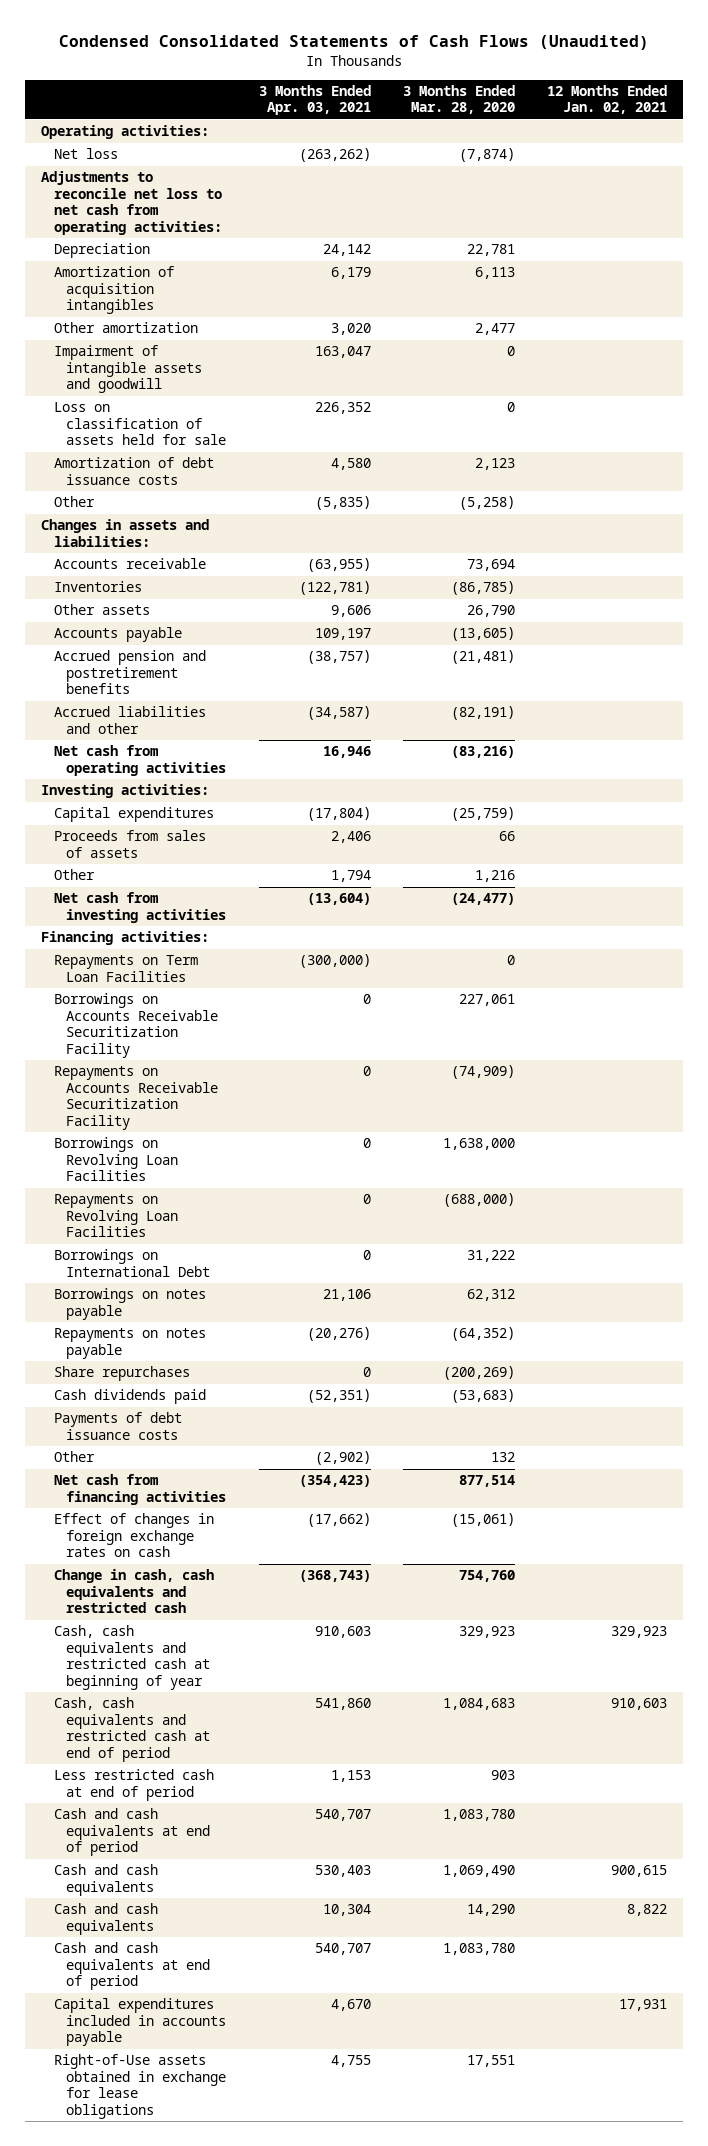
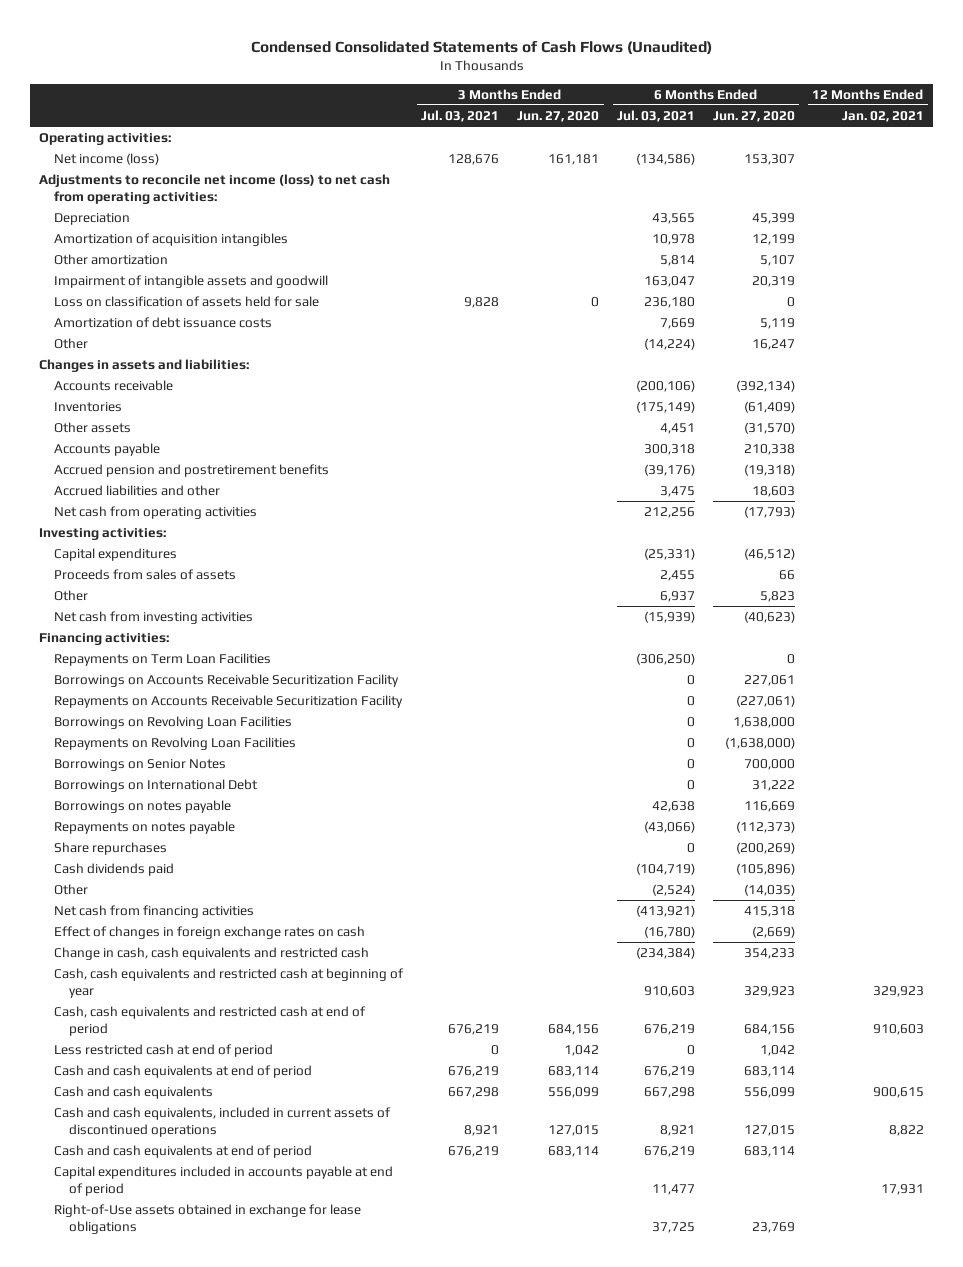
- | 3 Months Ended Apr. 03, 2021 | 3 Months Ended Mar. 28, 2020 | 12 Months Ended Jan. 02, 2021
+ | 3 Months Ended Jul. 03, 2021 | 3 Months Ended Jun. 27, 2020 | 6 Months Ended Jul. 03, 2021 | 6 Months Ended Jun. 27, 2020 | 12 Months Ended Jan. 02, 2021
- Net loss | (263,262) | (7,874) |
- Adjustments to reconcile net loss to net cash from operating activities:
+ Net income (loss) | 128,676 | 161,181 | (134,586) | 153,307 |
+ Adjustments to reconcile net income (loss) to net cash from operating activities:
+ Borrowings on Senior Notes | | | 0 | 700,000 |
- Payments of debt issuance costs
- Cash and cash equivalents | 10,304 | 14,290 | 8,822
+ Cash and cash equivalents, included in current assets of discontinued operations | 8,921 | 127,015 | 8,921 | 127,015 | 8,822
- Capital expenditures included in accounts payable | 4,670 | | 17,931
+ Capital expenditures included in accounts payable at end of period | | | 11,477 | | 17,931

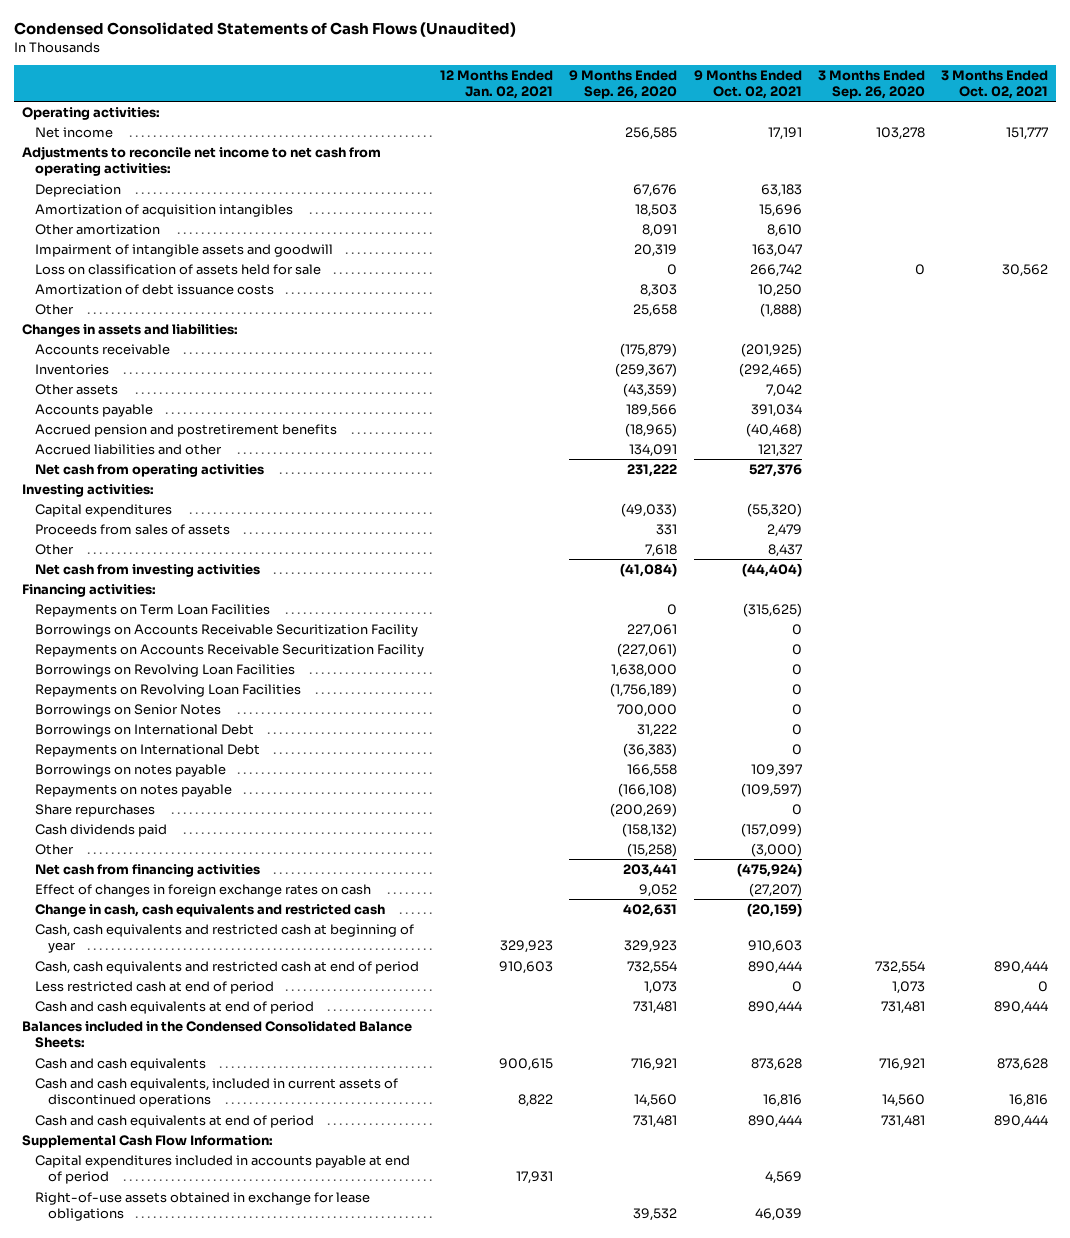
- | 3 Months Ended Jul. 03, 2021 | 3 Months Ended Jun. 27, 2020 | 6 Months Ended Jul. 03, 2021 | 6 Months Ended Jun. 27, 2020 | 12 Months Ended Jan. 02, 2021
+ | 12 Months Ended Jan. 02, 2021 | 9 Months Ended Sep. 26, 2020 | 9 Months Ended Oct. 02, 2021 | 3 Months Ended Sep. 26, 2020 | 3 Months Ended Oct. 02, 2021
- Net income (loss) | 128,676 | 161,181 | (134,586) | 153,307 |
- Adjustments to reconcile net income (loss) to net cash from operating activities:
+ Net income | | 256,585 | 17,191 | 103,278 | 151,777
+ Adjustments to reconcile net income to net cash from operating activities:
+ Repayments on International Debt | | (36,383) | 0 | |
+ Balances included in the Condensed Consolidated Balance Sheets:
+ Supplemental Cash Flow Information:
- Right-of-Use assets obtained in exchange for lease obligations | | | 37,725 | 23,769 |
+ Right-of-use assets obtained in exchange for lease obligations | | 39,532 | 46,039 | |

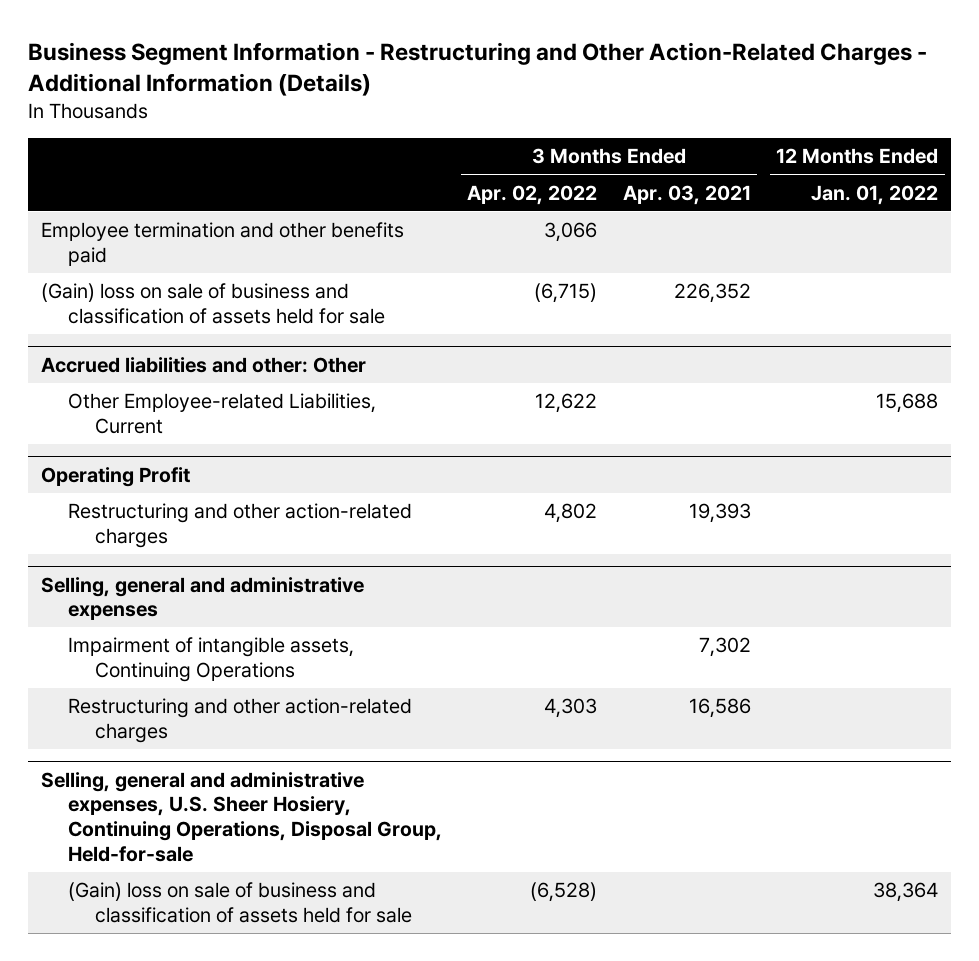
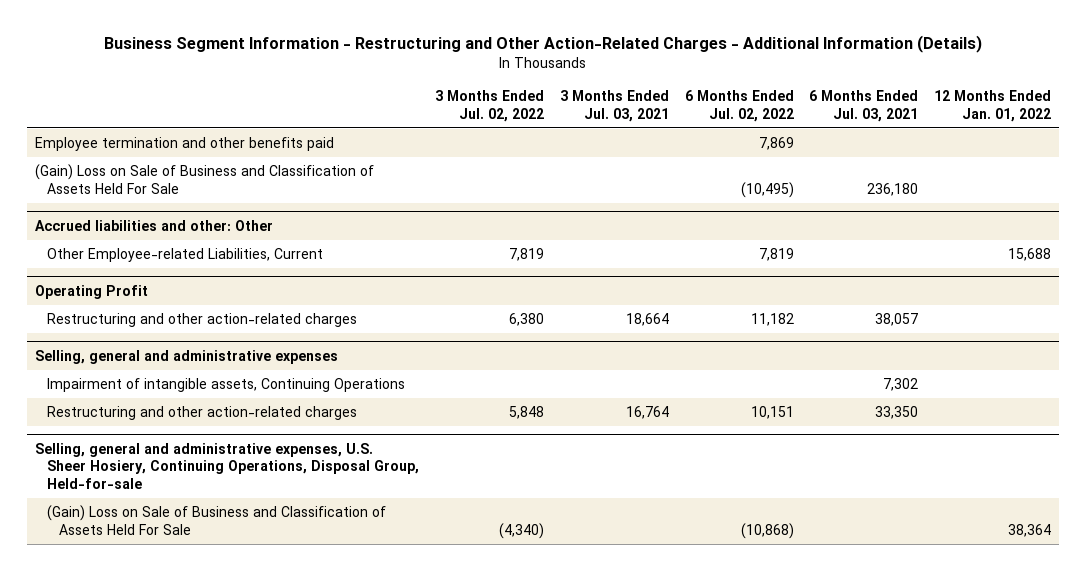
- | 3 Months Ended Apr. 02, 2022 | 3 Months Ended Apr. 03, 2021 | 12 Months Ended Jan. 01, 2022
+ | 3 Months Ended Jul. 02, 2022 | 3 Months Ended Jul. 03, 2021 | 6 Months Ended Jul. 02, 2022 | 6 Months Ended Jul. 03, 2021 | 12 Months Ended Jan. 01, 2022
- (Gain) loss on sale of business and classification of assets held for sale | (6,715) | 226,352 |
+ (Gain) Loss on Sale of Business and Classification of Assets Held For Sale | | | (10,495) | 236,180 |
@ Selling, general and administrative expenses, U.S. Sheer Hosiery, Continuing Operations, Disposal Group, Held-for-sale
- (Gain) loss on sale of business and classification of assets held for sale | (6,528) | | 38,364
+ (Gain) Loss on Sale of Business and Classification of Assets Held For Sale | (4,340) | | (10,868) | | 38,364

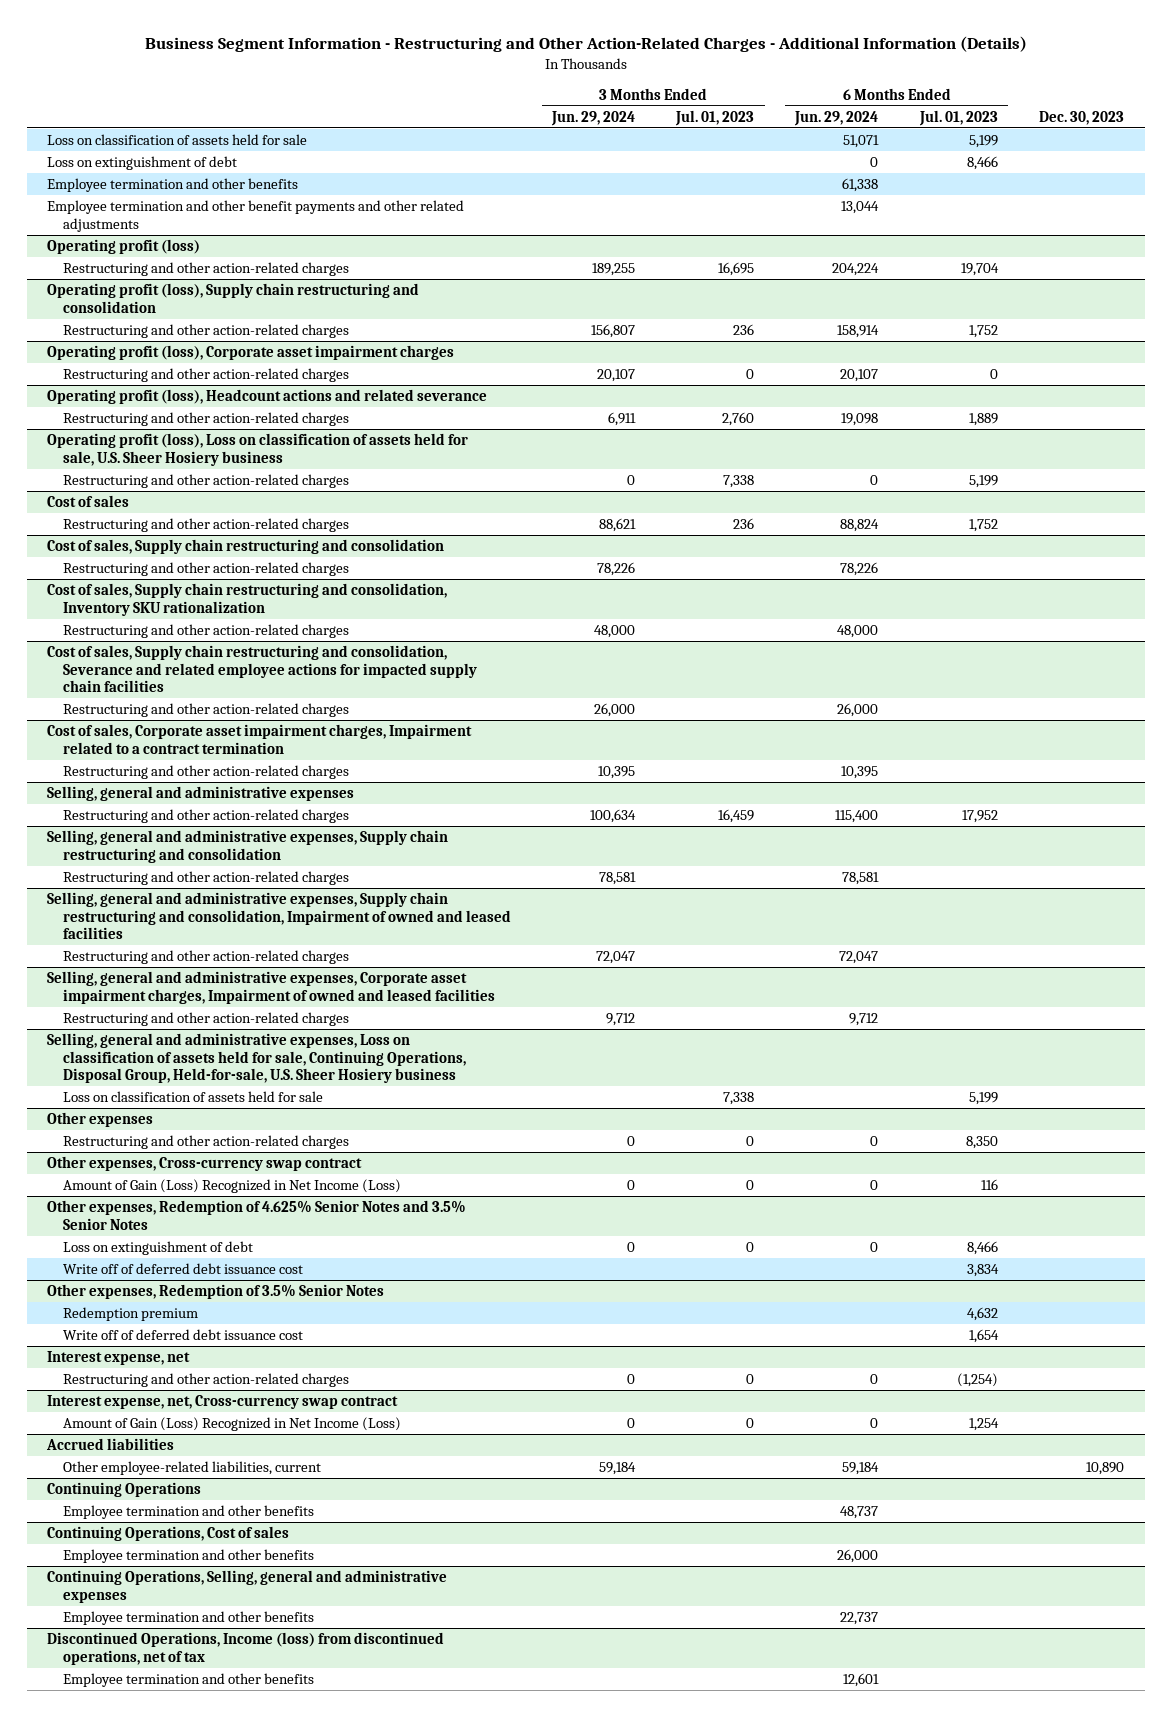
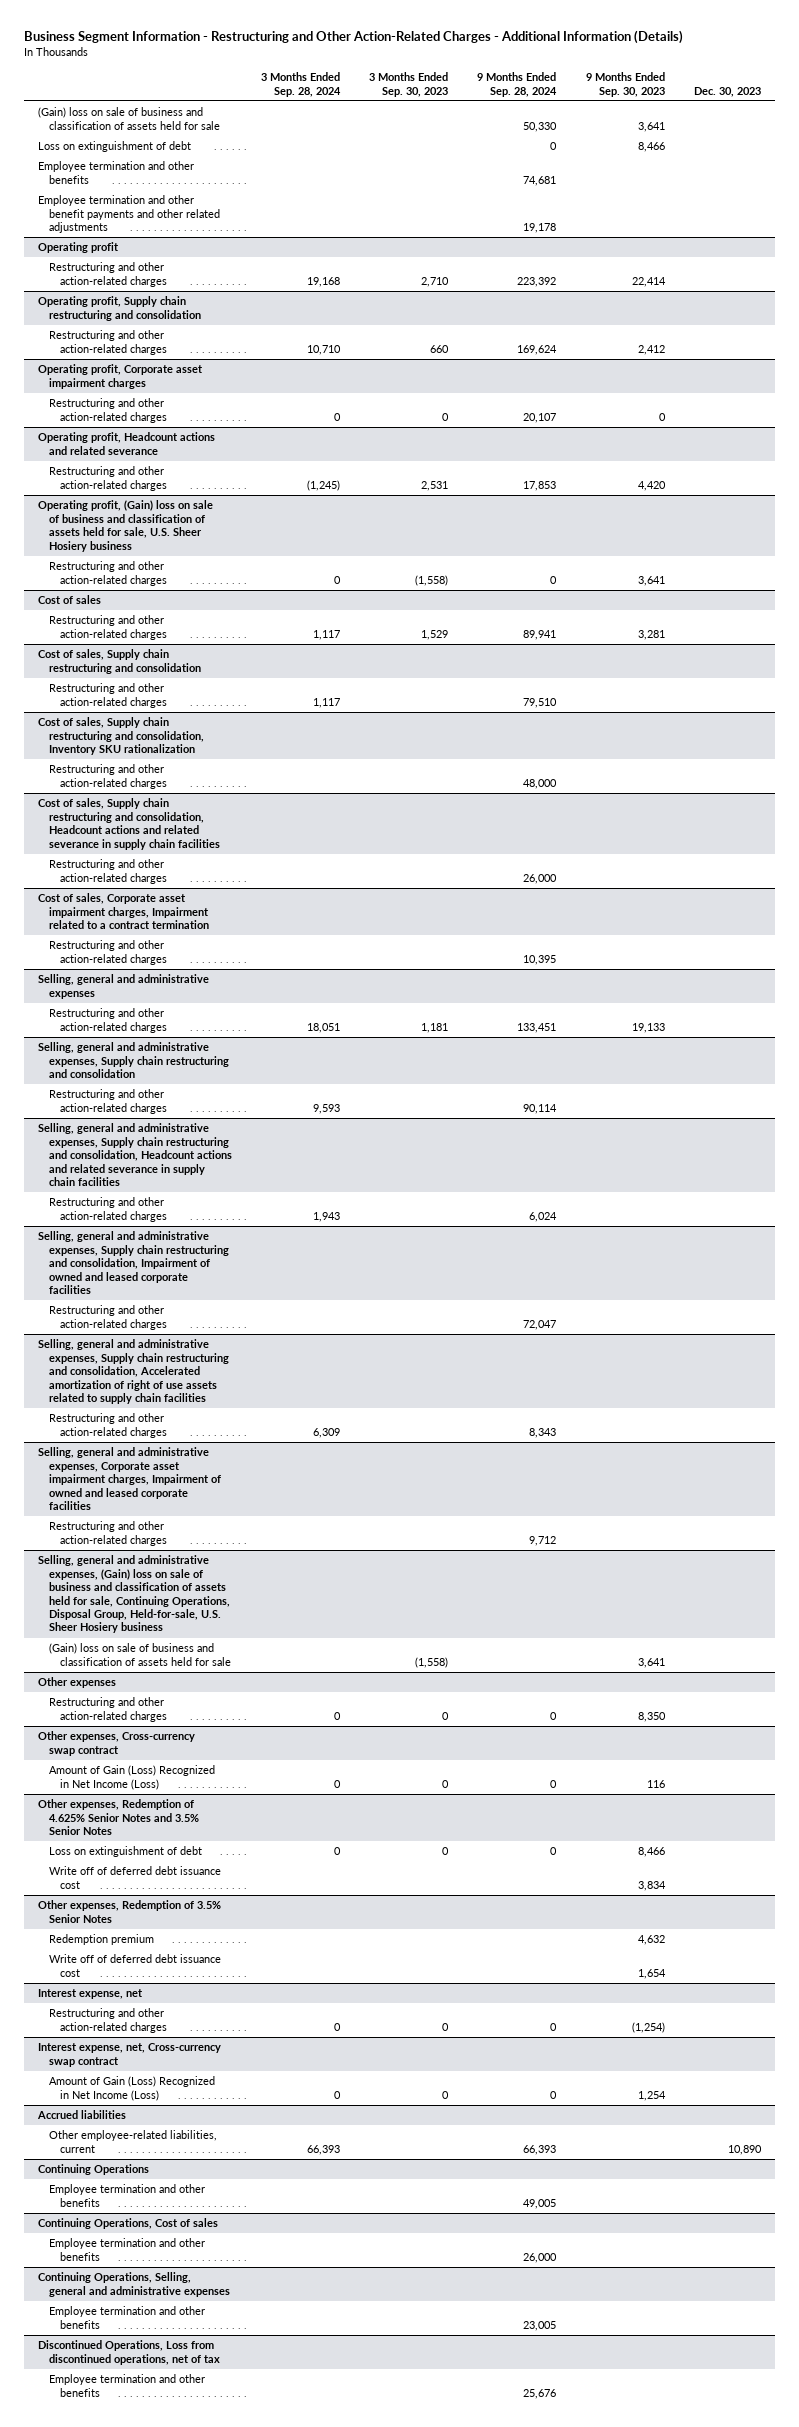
- | 3 Months Ended Jun. 29, 2024 | 3 Months Ended Jul. 01, 2023 | 6 Months Ended Jun. 29, 2024 | 6 Months Ended Jul. 01, 2023 | Dec. 30, 2023
+ | 3 Months Ended Sep. 28, 2024 | 3 Months Ended Sep. 30, 2023 | 9 Months Ended Sep. 28, 2024 | 9 Months Ended Sep. 30, 2023 | Dec. 30, 2023
- Loss on classification of assets held for sale | | | 51,071 | 5,199 |
+ (Gain) loss on sale of business and classification of assets held for sale | | | 50,330 | 3,641 |
- Operating profit (loss)
+ Operating profit
- Operating profit (loss), Supply chain restructuring and consolidation
+ Operating profit, Supply chain restructuring and consolidation
- Operating profit (loss), Corporate asset impairment charges
+ Operating profit, Corporate asset impairment charges
- Operating profit (loss), Headcount actions and related severance
+ Operating profit, Headcount actions and related severance
- Operating profit (loss), Loss on classification of assets held for sale, U.S. Sheer Hosiery business
+ Operating profit, (Gain) loss on sale of business and classification of assets held for sale, U.S. Sheer Hosiery business
- Cost of sales, Supply chain restructuring and consolidation, Severance and related employee actions for impacted supply chain facilities
+ Cost of sales, Supply chain restructuring and consolidation, Headcount actions and related severance in supply chain facilities
- Selling, general and administrative expenses, Supply chain restructuring and consolidation, Impairment of owned and leased facilities
+ Selling, general and administrative expenses, Supply chain restructuring and consolidation, Headcount actions and related severance in supply chain facilities
+ Restructuring and other action-related charges | 1,943 | | 6,024 | |
+ Selling, general and administrative expenses, Supply chain restructuring and consolidation, Impairment of owned and leased corporate facilities
- Selling, general and administrative expenses, Corporate asset impairment charges, Impairment of owned and leased facilities
+ Selling, general and administrative expenses, Supply chain restructuring and consolidation, Accelerated amortization of right of use assets related to supply chain facilities
+ Restructuring and other action-related charges | 6,309 | | 8,343 | |
+ Selling, general and administrative expenses, Corporate asset impairment charges, Impairment of owned and leased corporate facilities
- Selling, general and administrative expenses, Loss on classification of assets held for sale, Continuing Operations, Disposal Group, Held-for-sale, U.S. Sheer Hosiery business
- Loss on classification of assets held for sale | | 7,338 | | 5,199 |
+ Selling, general and administrative expenses, (Gain) loss on sale of business and classification of assets held for sale, Continuing Operations, Disposal Group, Held-for-sale, U.S. Sheer Hosiery business
+ (Gain) loss on sale of business and classification of assets held for sale | | (1,558) | | 3,641 |
- Discontinued Operations, Income (loss) from discontinued operations, net of tax
+ Discontinued Operations, Loss from discontinued operations, net of tax

